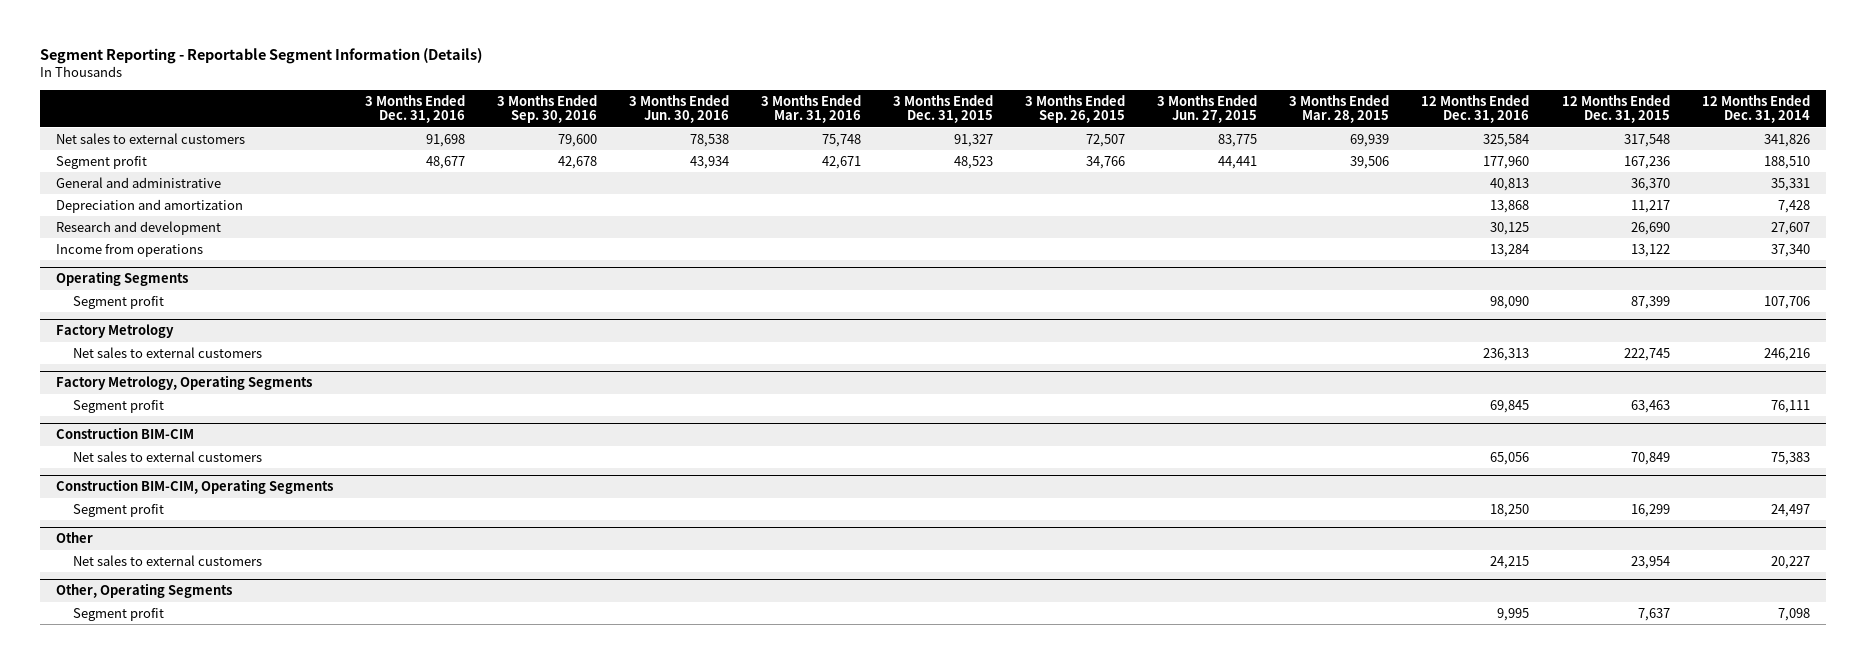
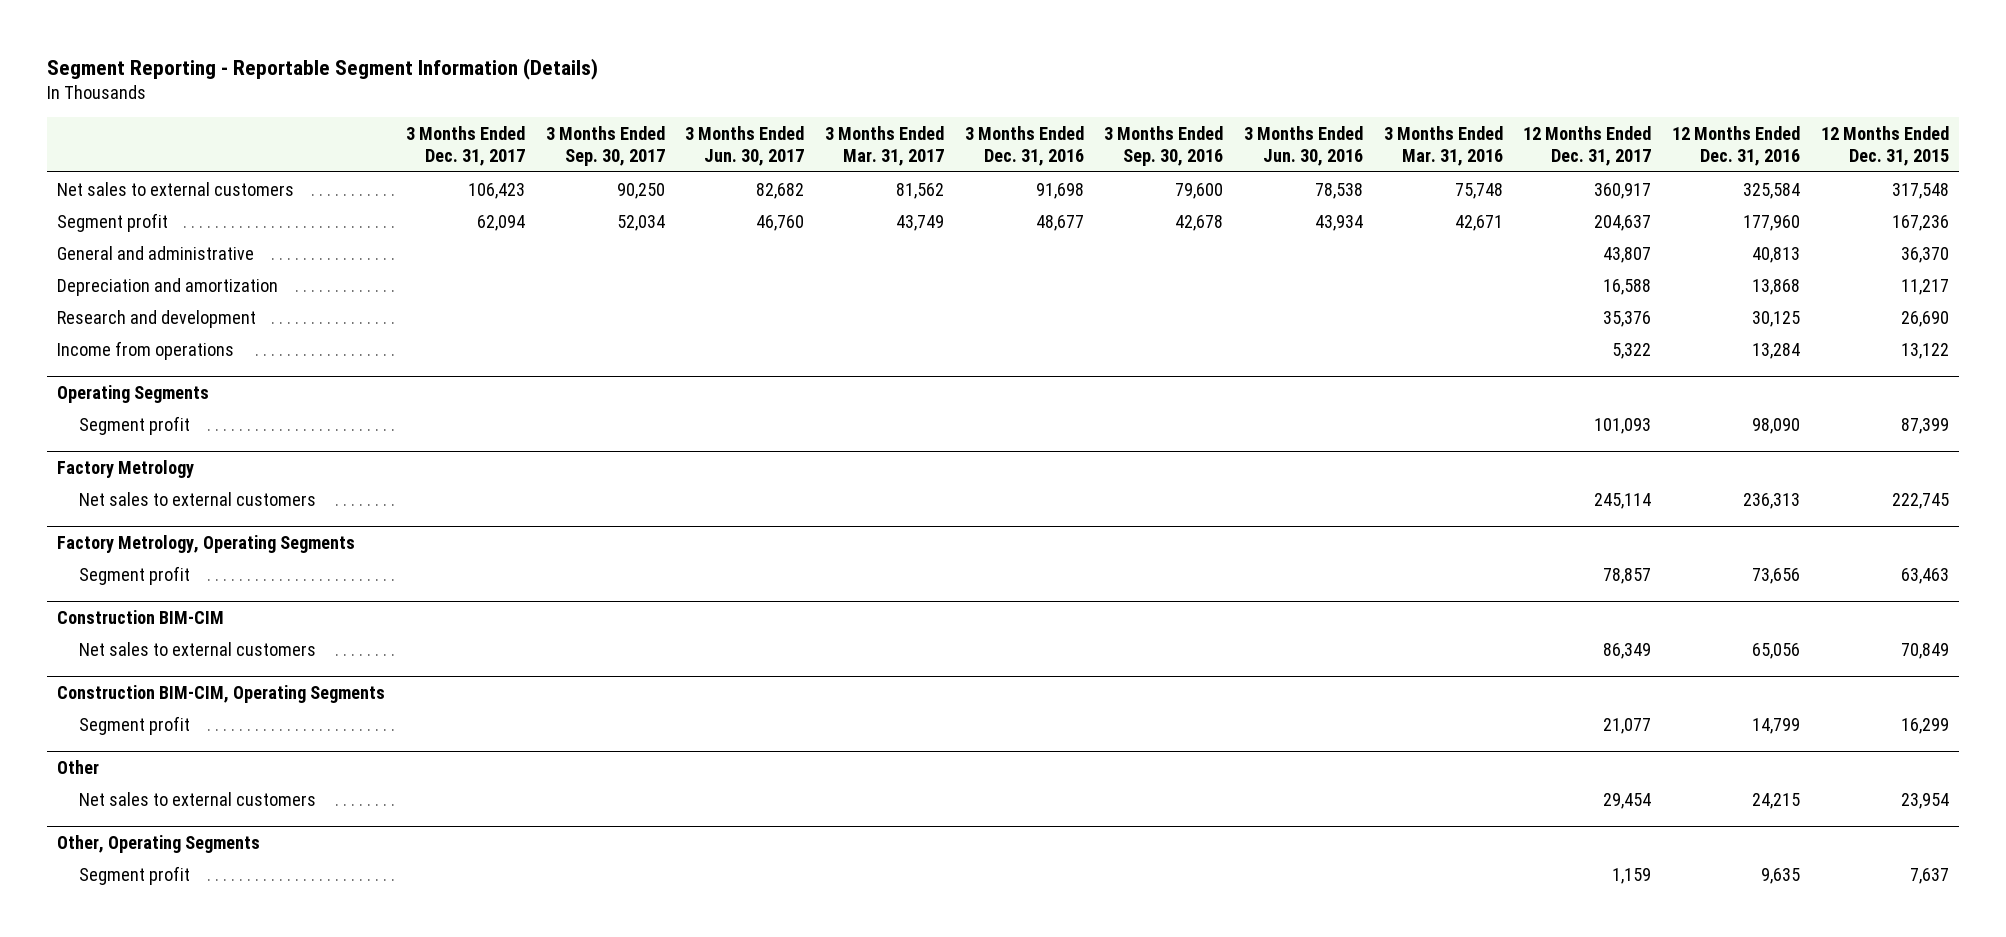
- | 3 Months Ended Dec. 31, 2016 | 3 Months Ended Sep. 30, 2016 | 3 Months Ended Jun. 30, 2016 | 3 Months Ended Mar. 31, 2016 | 3 Months Ended Dec. 31, 2015 | 3 Months Ended Sep. 26, 2015 | 3 Months Ended Jun. 27, 2015 | 3 Months Ended Mar. 28, 2015 | 12 Months Ended Dec. 31, 2016 | 12 Months Ended Dec. 31, 2015 | 12 Months Ended Dec. 31, 2014
+ | 3 Months Ended Dec. 31, 2017 | 3 Months Ended Sep. 30, 2017 | 3 Months Ended Jun. 30, 2017 | 3 Months Ended Mar. 31, 2017 | 3 Months Ended Dec. 31, 2016 | 3 Months Ended Sep. 30, 2016 | 3 Months Ended Jun. 30, 2016 | 3 Months Ended Mar. 31, 2016 | 12 Months Ended Dec. 31, 2017 | 12 Months Ended Dec. 31, 2016 | 12 Months Ended Dec. 31, 2015
@ Factory Metrology, Operating Segments
- Segment profit | | | | | | | | | 69,845 | 63,463 | 76,111
+ Segment profit | | | | | | | | | 78,857 | 73,656 | 63,463
@ Construction BIM-CIM, Operating Segments
- Segment profit | | | | | | | | | 18,250 | 16,299 | 24,497
+ Segment profit | | | | | | | | | 21,077 | 14,799 | 16,299
@ Other, Operating Segments
- Segment profit | | | | | | | | | 9,995 | 7,637 | 7,098
+ Segment profit | | | | | | | | | 1,159 | 9,635 | 7,637

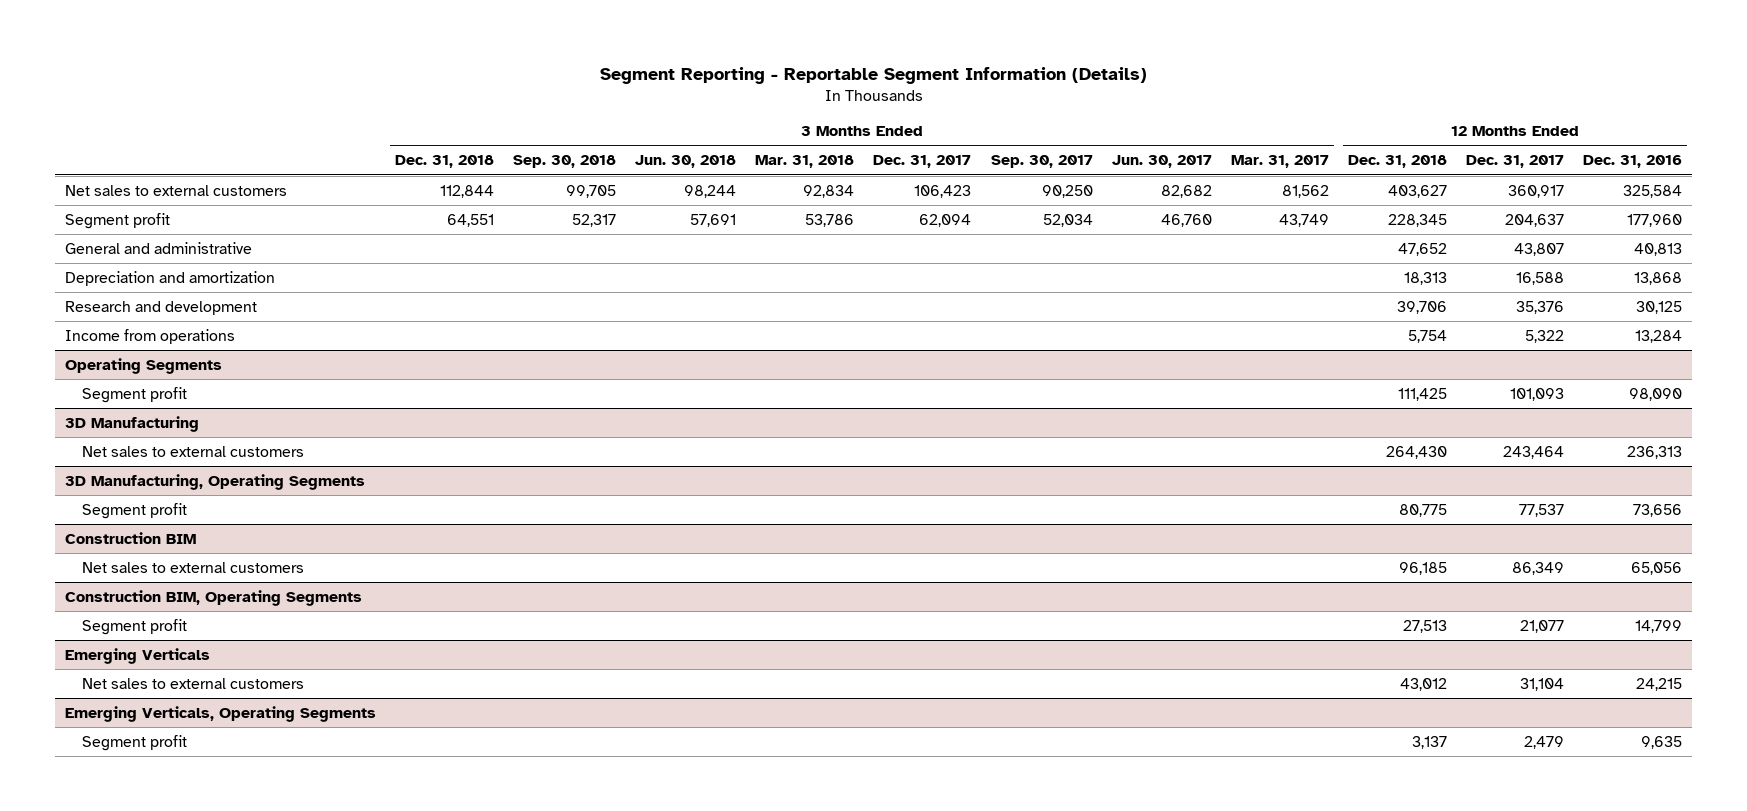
- | 3 Months Ended Dec. 31, 2017 | 3 Months Ended Sep. 30, 2017 | 3 Months Ended Jun. 30, 2017 | 3 Months Ended Mar. 31, 2017 | 3 Months Ended Dec. 31, 2016 | 3 Months Ended Sep. 30, 2016 | 3 Months Ended Jun. 30, 2016 | 3 Months Ended Mar. 31, 2016 | 12 Months Ended Dec. 31, 2017 | 12 Months Ended Dec. 31, 2016 | 12 Months Ended Dec. 31, 2015
+ | 3 Months Ended Dec. 31, 2018 | 3 Months Ended Sep. 30, 2018 | 3 Months Ended Jun. 30, 2018 | 3 Months Ended Mar. 31, 2018 | 3 Months Ended Dec. 31, 2017 | 3 Months Ended Sep. 30, 2017 | 3 Months Ended Jun. 30, 2017 | 3 Months Ended Mar. 31, 2017 | 12 Months Ended Dec. 31, 2018 | 12 Months Ended Dec. 31, 2017 | 12 Months Ended Dec. 31, 2016
- Factory Metrology
- Net sales to external customers | | | | | | | | | 245,114 | 236,313 | 222,745
- Factory Metrology, Operating Segments
- Segment profit | | | | | | | | | 78,857 | 73,656 | 63,463
- Construction BIM-CIM
+ 3D Manufacturing
+ Net sales to external customers | | | | | | | | | 264,430 | 243,464 | 236,313
+ 3D Manufacturing, Operating Segments
+ Segment profit | | | | | | | | | 80,775 | 77,537 | 73,656
+ Construction BIM
- Construction BIM-CIM, Operating Segments
+ Construction BIM, Operating Segments
- Other
- Net sales to external customers | | | | | | | | | 29,454 | 24,215 | 23,954
- Other, Operating Segments
- Segment profit | | | | | | | | | 1,159 | 9,635 | 7,637
+ Emerging Verticals
+ Net sales to external customers | | | | | | | | | 43,012 | 31,104 | 24,215
+ Emerging Verticals, Operating Segments
+ Segment profit | | | | | | | | | 3,137 | 2,479 | 9,635

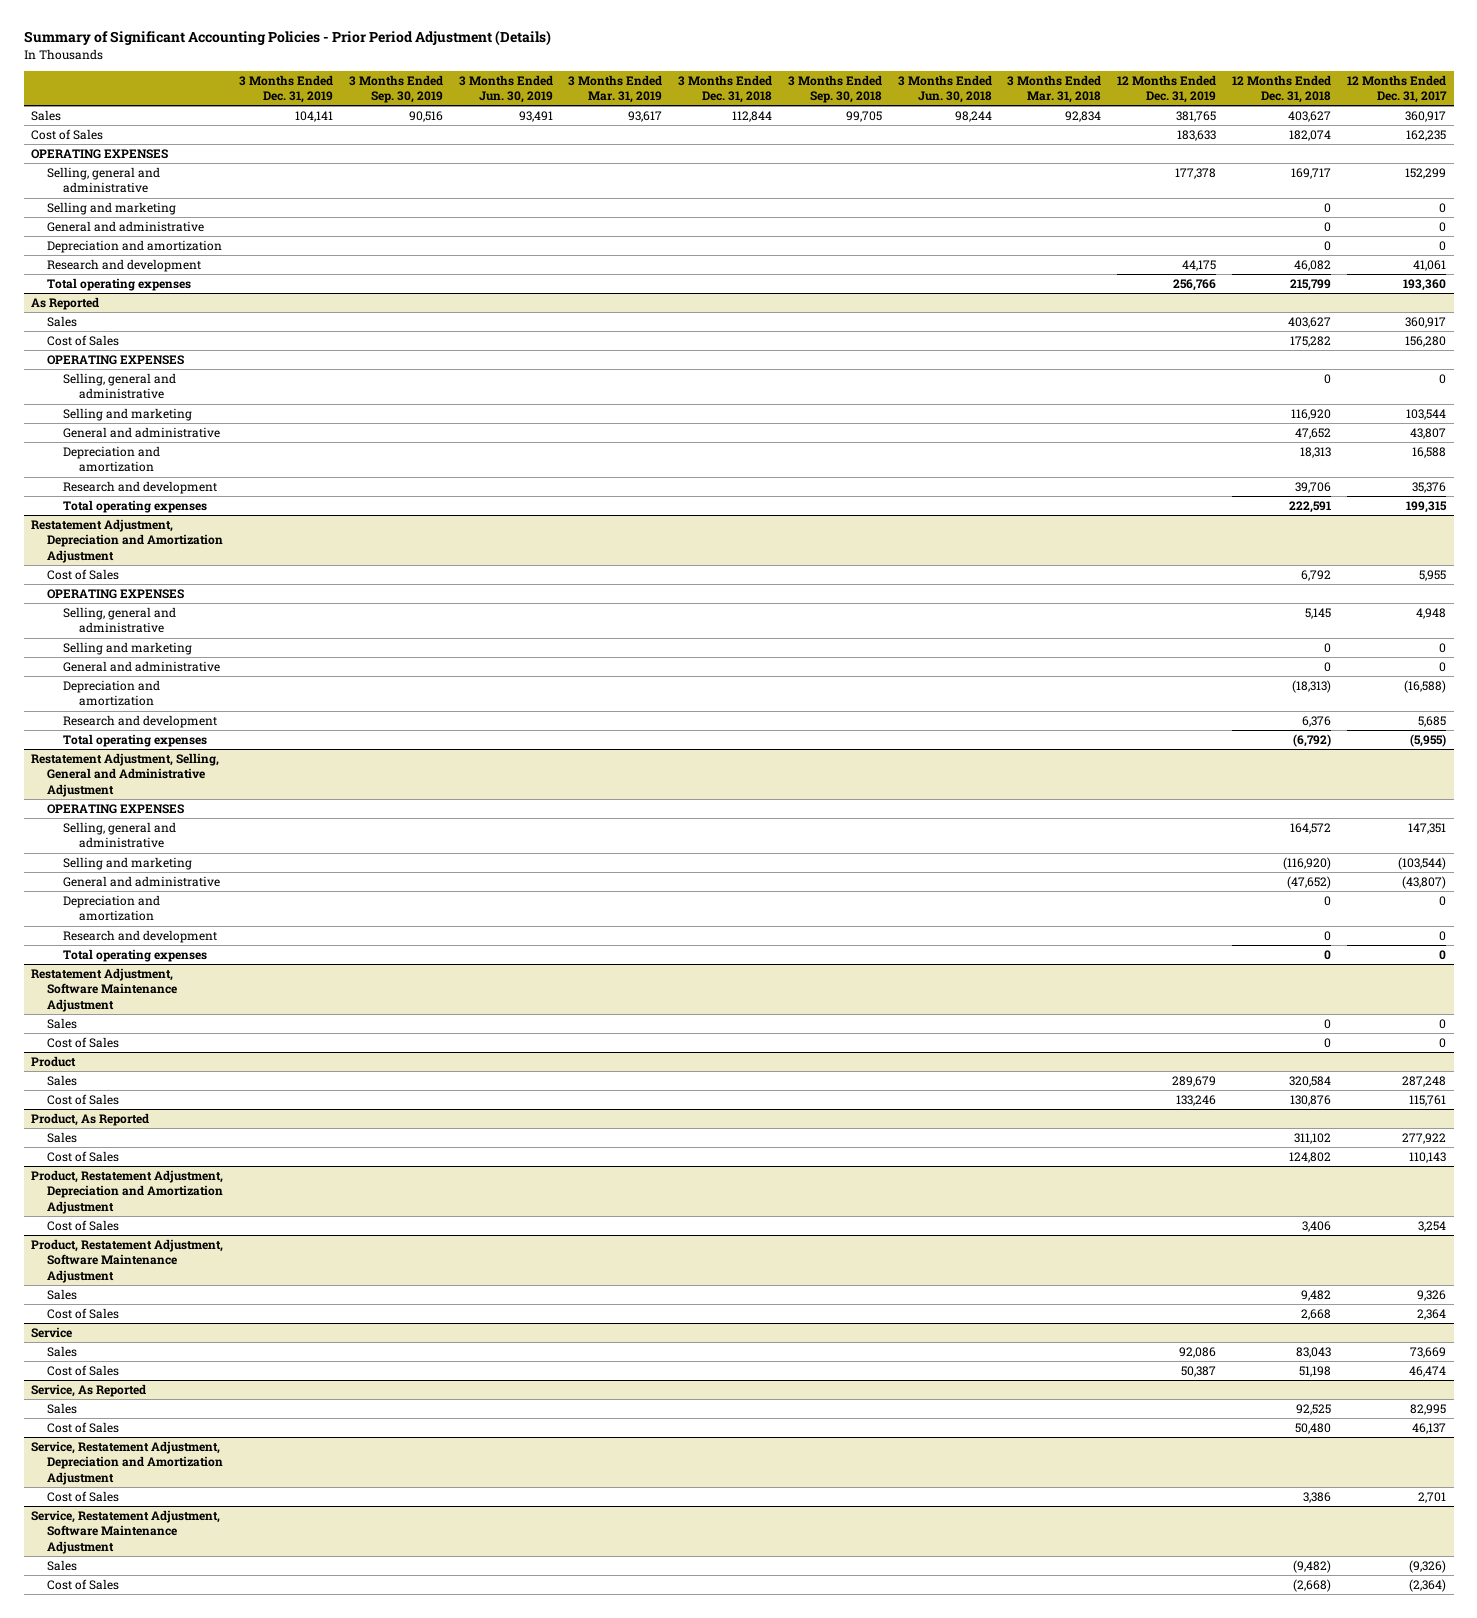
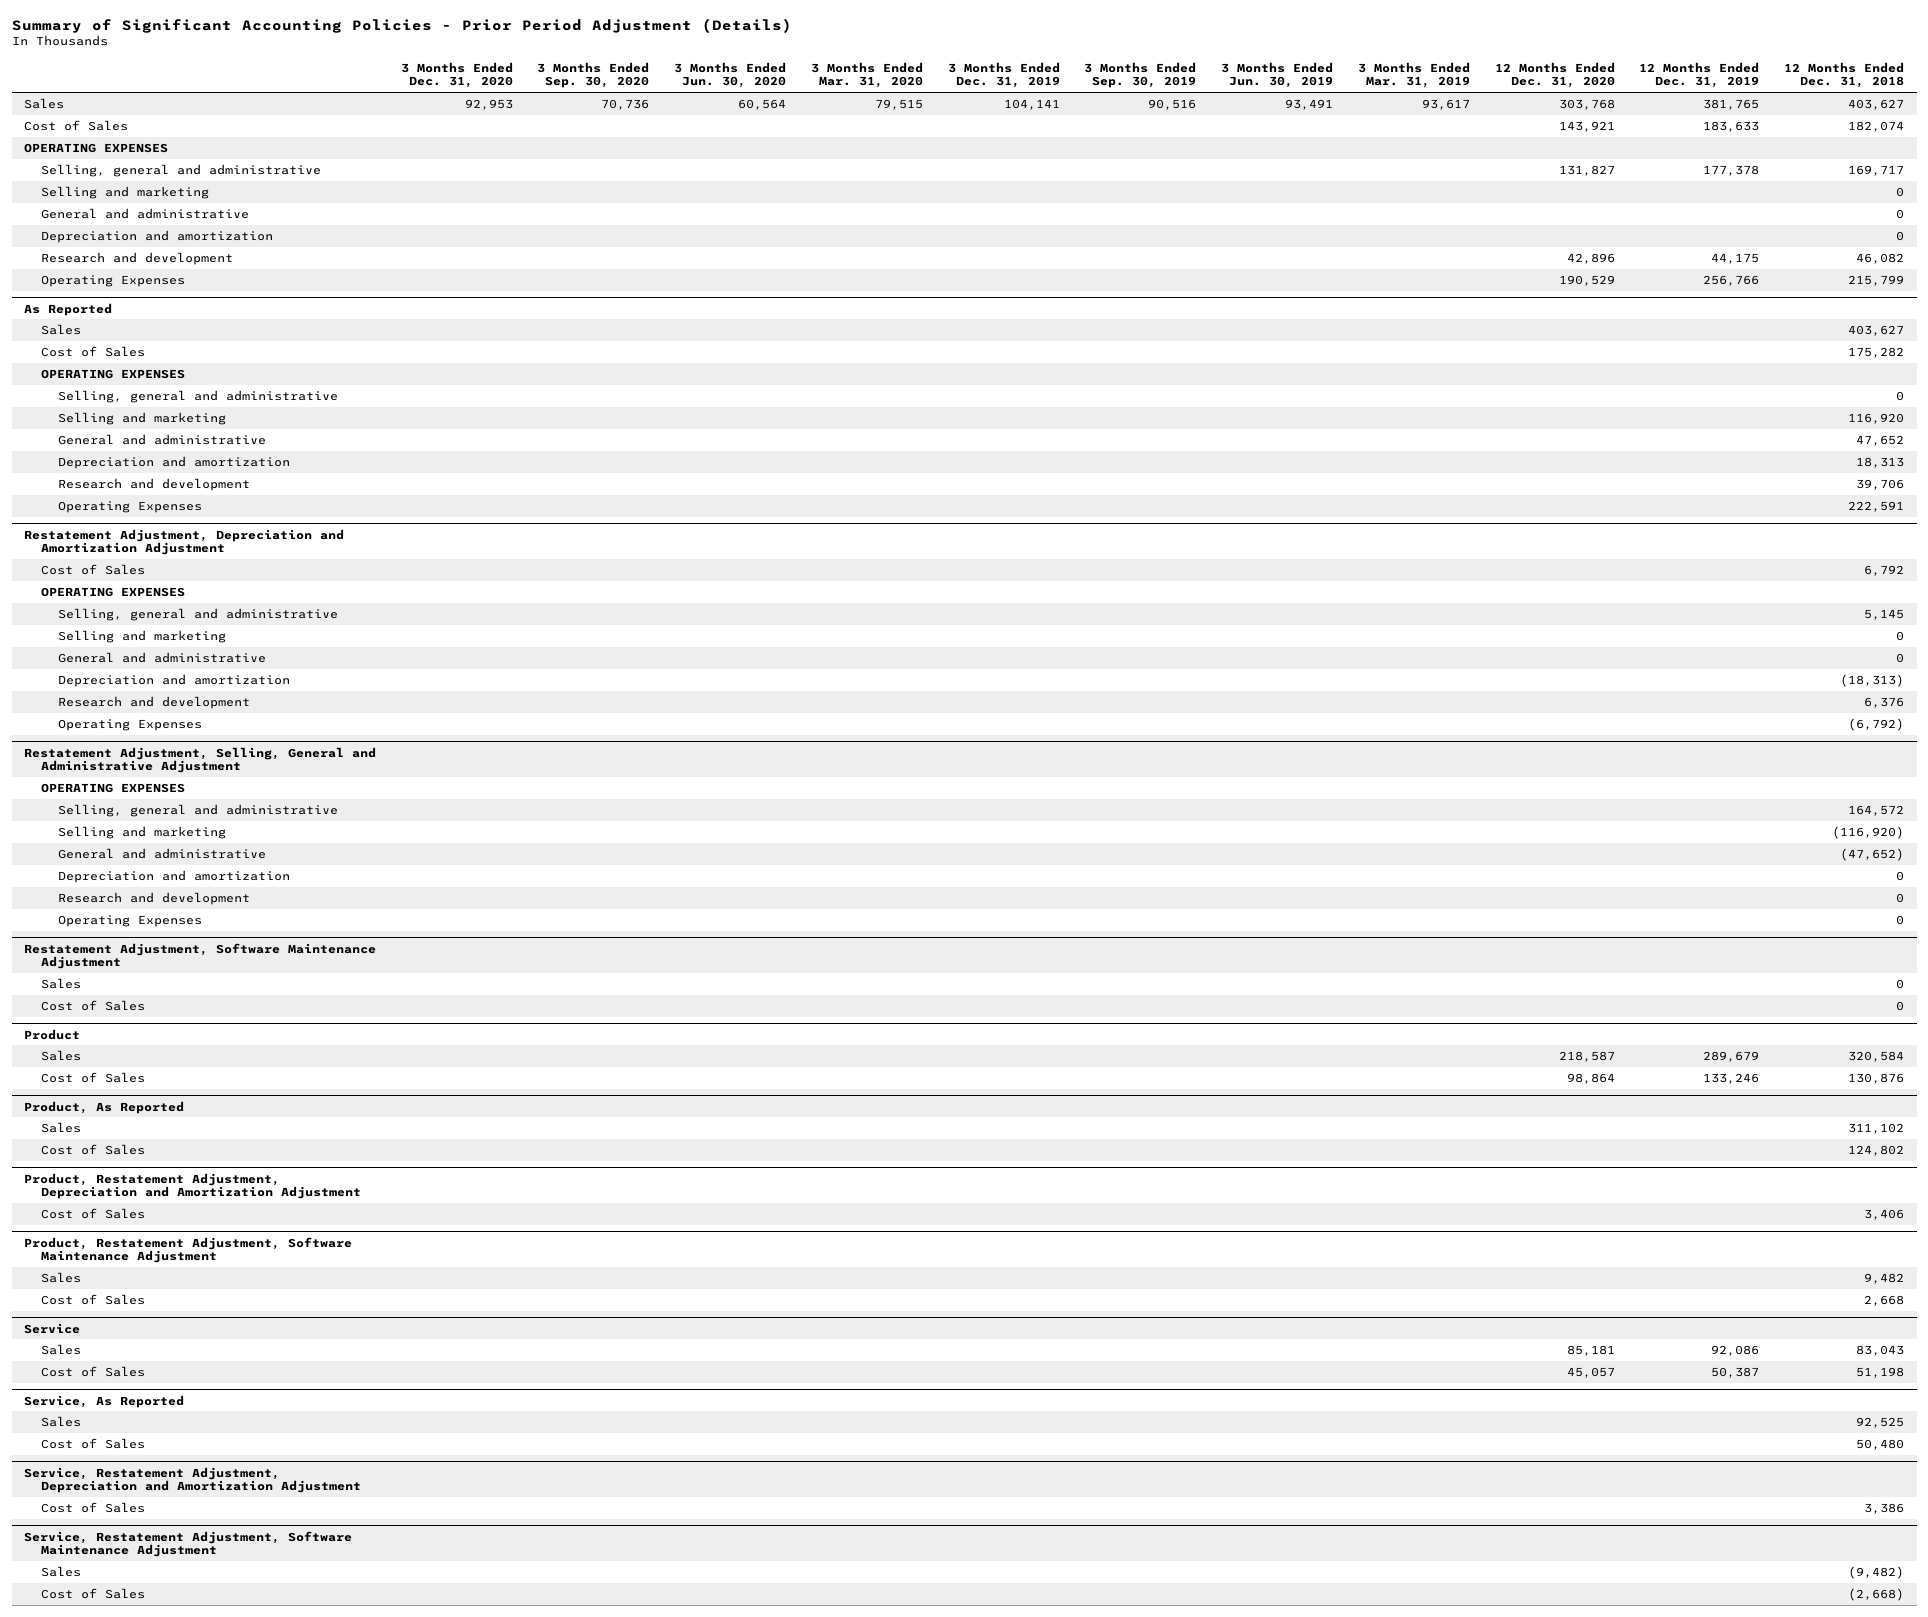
- | 3 Months Ended Dec. 31, 2019 | 3 Months Ended Sep. 30, 2019 | 3 Months Ended Jun. 30, 2019 | 3 Months Ended Mar. 31, 2019 | 3 Months Ended Dec. 31, 2018 | 3 Months Ended Sep. 30, 2018 | 3 Months Ended Jun. 30, 2018 | 3 Months Ended Mar. 31, 2018 | 12 Months Ended Dec. 31, 2019 | 12 Months Ended Dec. 31, 2018 | 12 Months Ended Dec. 31, 2017
+ | 3 Months Ended Dec. 31, 2020 | 3 Months Ended Sep. 30, 2020 | 3 Months Ended Jun. 30, 2020 | 3 Months Ended Mar. 31, 2020 | 3 Months Ended Dec. 31, 2019 | 3 Months Ended Sep. 30, 2019 | 3 Months Ended Jun. 30, 2019 | 3 Months Ended Mar. 31, 2019 | 12 Months Ended Dec. 31, 2020 | 12 Months Ended Dec. 31, 2019 | 12 Months Ended Dec. 31, 2018
- Total operating expenses | | | | | | | | | 256,766 | 215,799 | 193,360
+ Operating Expenses | | | | | | | | | 190,529 | 256,766 | 215,799
@ As Reported
- Total operating expenses | | | | | | | | | | 222,591 | 199,315
+ Operating Expenses | | | | | | | | | | | 222,591
@ Restatement Adjustment, Depreciation and Amortization Adjustment
- Total operating expenses | | | | | | | | | | (6,792) | (5,955)
+ Operating Expenses | | | | | | | | | | | (6,792)
@ Restatement Adjustment, Selling, General and Administrative Adjustment
- Total operating expenses | | | | | | | | | | 0 | 0
+ Operating Expenses | | | | | | | | | | | 0

